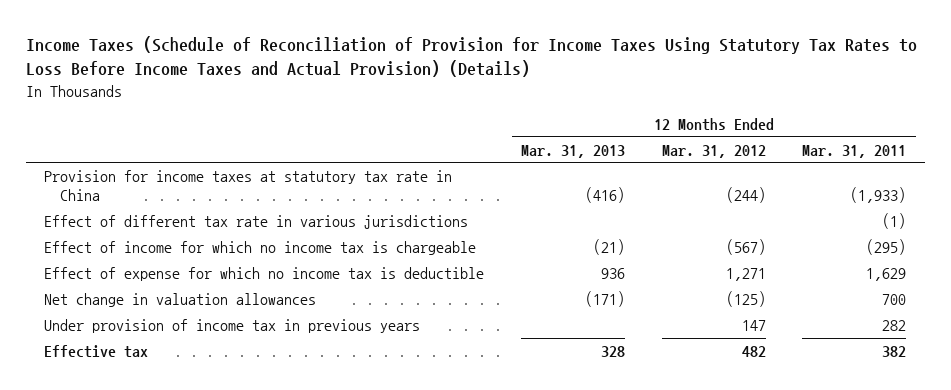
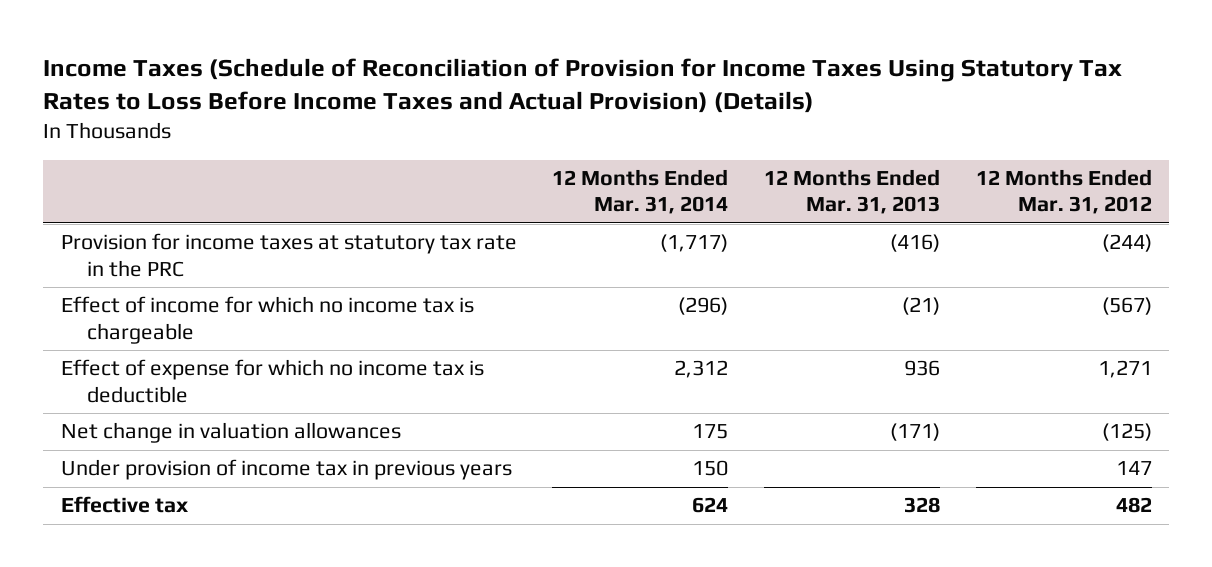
- | 12 Months Ended Mar. 31, 2013 | 12 Months Ended Mar. 31, 2012 | 12 Months Ended Mar. 31, 2011
+ | 12 Months Ended Mar. 31, 2014 | 12 Months Ended Mar. 31, 2013 | 12 Months Ended Mar. 31, 2012
- Provision for income taxes at statutory tax rate in China | (416) | (244) | (1,933)
- Effect of different tax rate in various jurisdictions | | | (1)
+ Provision for income taxes at statutory tax rate in the PRC | (1,717) | (416) | (244)

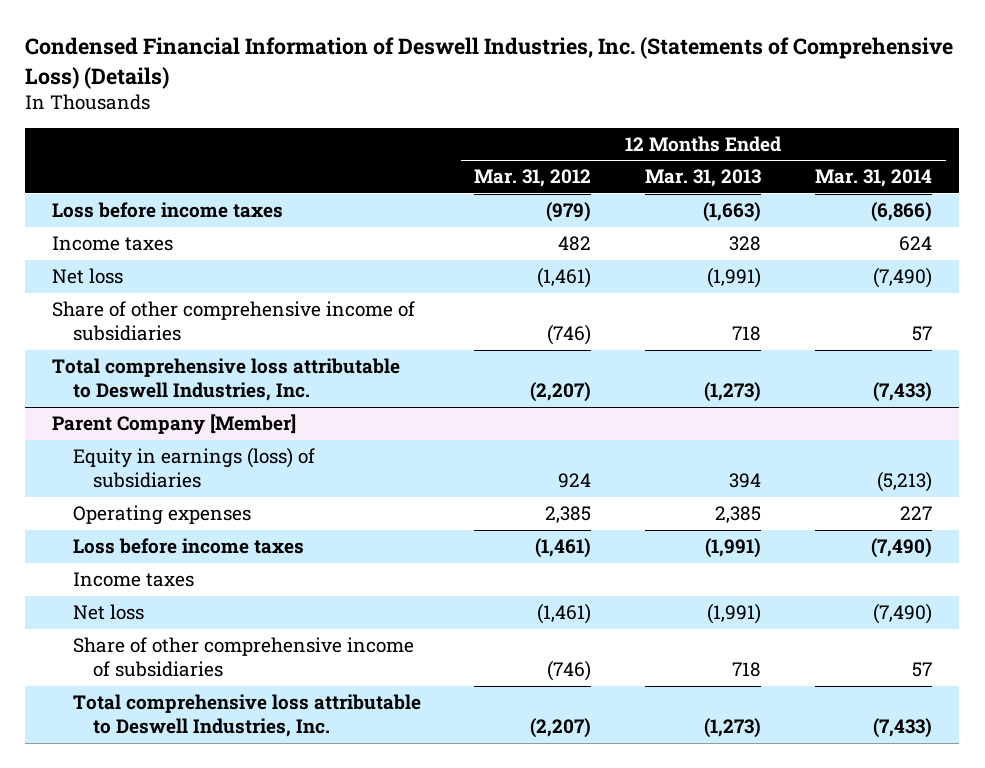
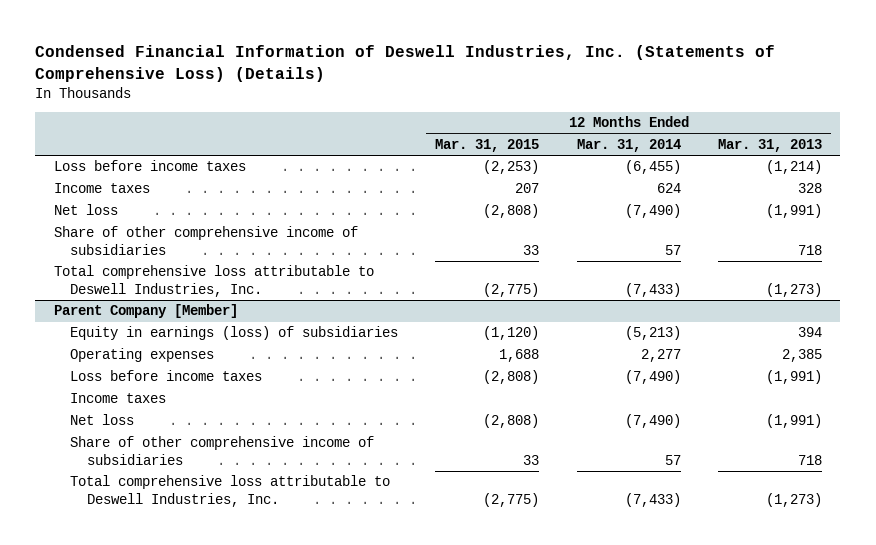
- | 12 Months Ended Mar. 31, 2012 | 12 Months Ended Mar. 31, 2013 | 12 Months Ended Mar. 31, 2014
+ | 12 Months Ended Mar. 31, 2015 | 12 Months Ended Mar. 31, 2014 | 12 Months Ended Mar. 31, 2013
- Loss before income taxes | (979) | (1,663) | (6,866)
+ Loss before income taxes | (2,253) | (6,455) | (1,214)
@ Parent Company [Member]
- Operating expenses | 2,385 | 2,385 | 227
+ Operating expenses | 1,688 | 2,277 | 2,385

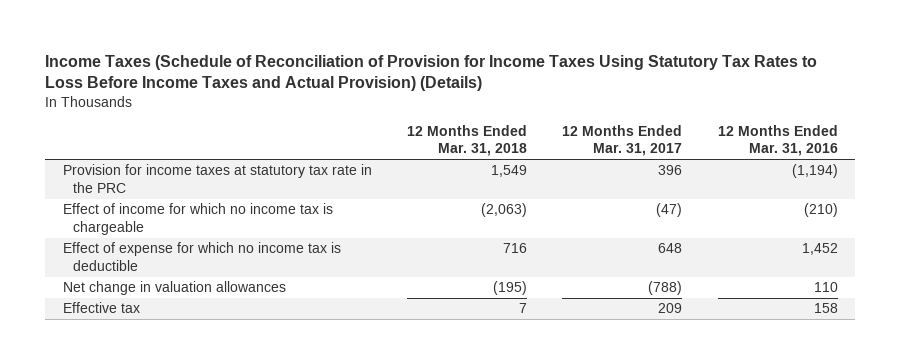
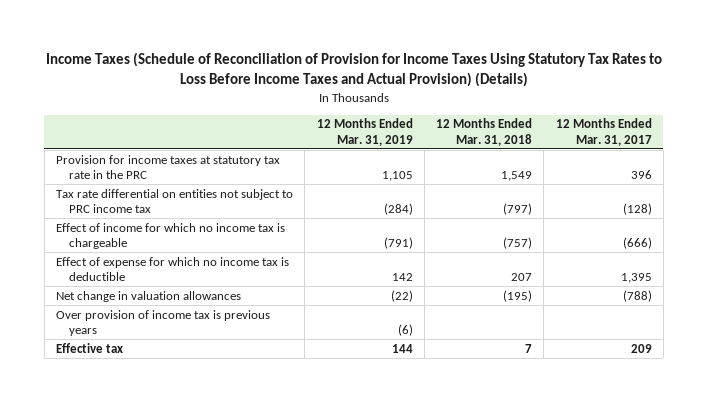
- | 12 Months Ended Mar. 31, 2018 | 12 Months Ended Mar. 31, 2017 | 12 Months Ended Mar. 31, 2016
+ | 12 Months Ended Mar. 31, 2019 | 12 Months Ended Mar. 31, 2018 | 12 Months Ended Mar. 31, 2017
- Effect of income for which no income tax is chargeable | (2,063) | (47) | (210)
- Effect of expense for which no income tax is deductible | 716 | 648 | 1,452
+ Tax rate differential on entities not subject to PRC income tax | (284) | (797) | (128)
+ Effect of income for which no income tax is chargeable | (791) | (757) | (666)
+ Effect of expense for which no income tax is deductible | 142 | 207 | 1,395
+ Over provision of income tax is previous years | (6) | |

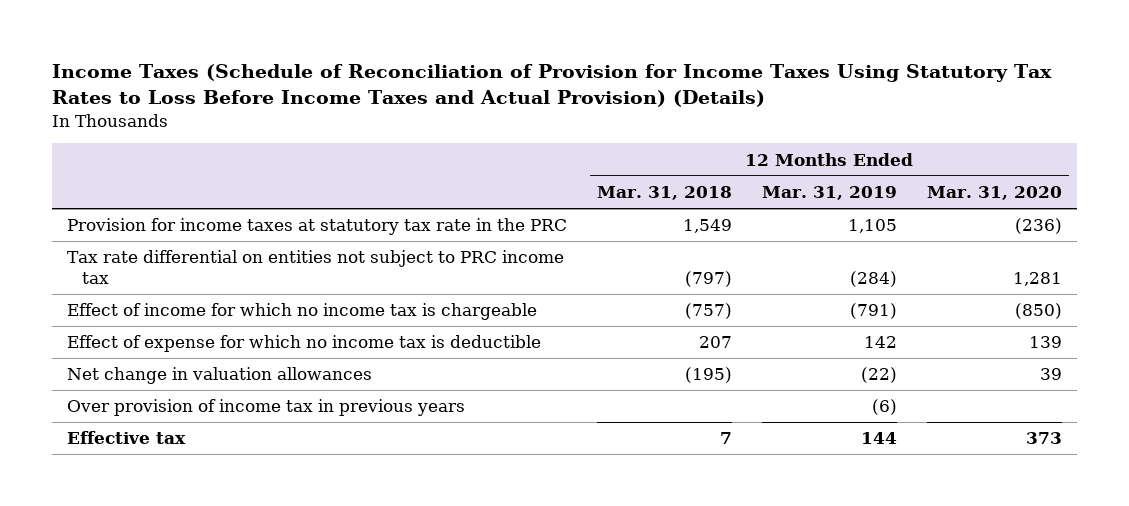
- | 12 Months Ended Mar. 31, 2019 | 12 Months Ended Mar. 31, 2018 | 12 Months Ended Mar. 31, 2017
+ | 12 Months Ended Mar. 31, 2018 | 12 Months Ended Mar. 31, 2019 | 12 Months Ended Mar. 31, 2020
- Over provision of income tax is previous years | (6) | |
+ Over provision of income tax in previous years | | (6) |

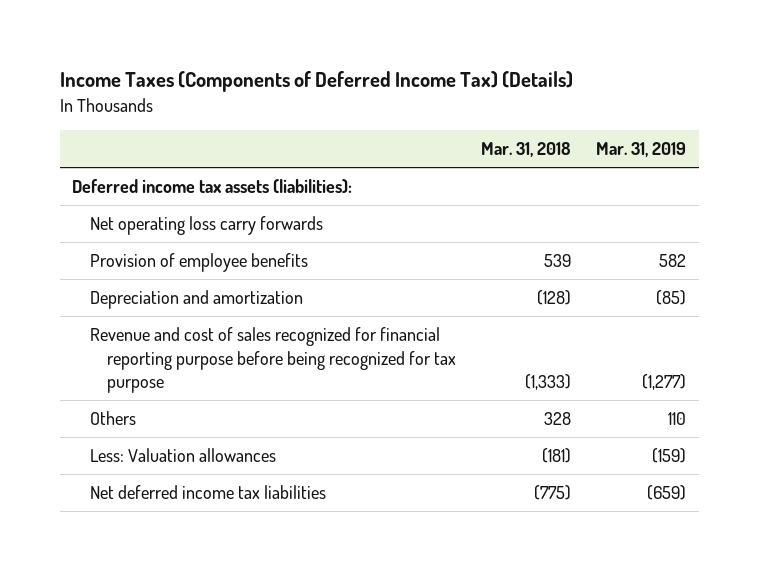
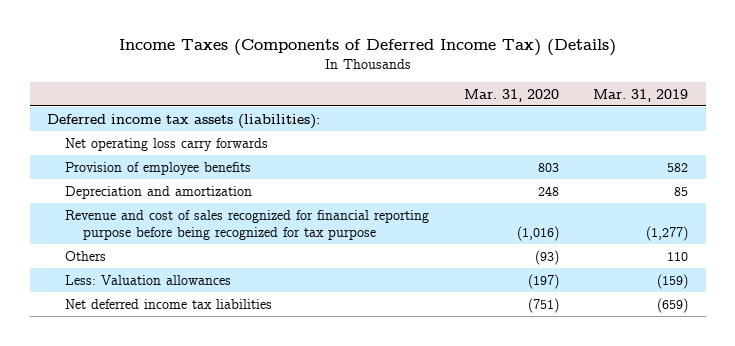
- | Mar. 31, 2018 | Mar. 31, 2019
+ | Mar. 31, 2020 | Mar. 31, 2019
- Depreciation and amortization | (128) | (85)
+ Depreciation and amortization | 248 | 85

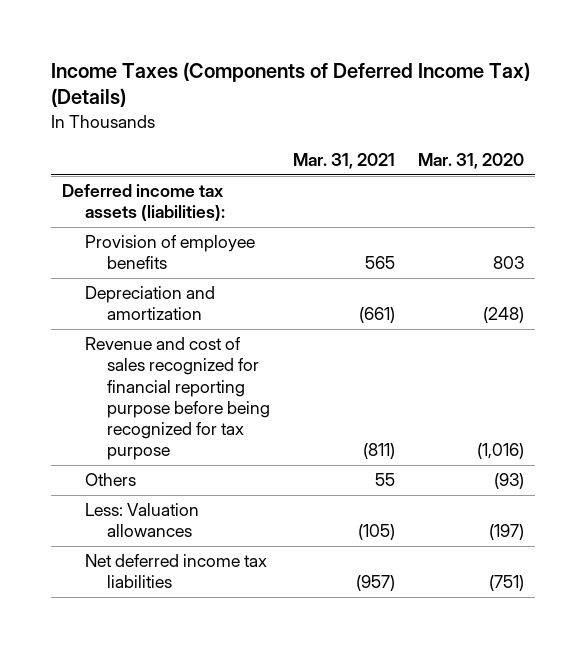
- | Mar. 31, 2020 | Mar. 31, 2019
+ | Mar. 31, 2021 | Mar. 31, 2020
- Net operating loss carry forwards
- Depreciation and amortization | 248 | 85
+ Depreciation and amortization | (661) | (248)

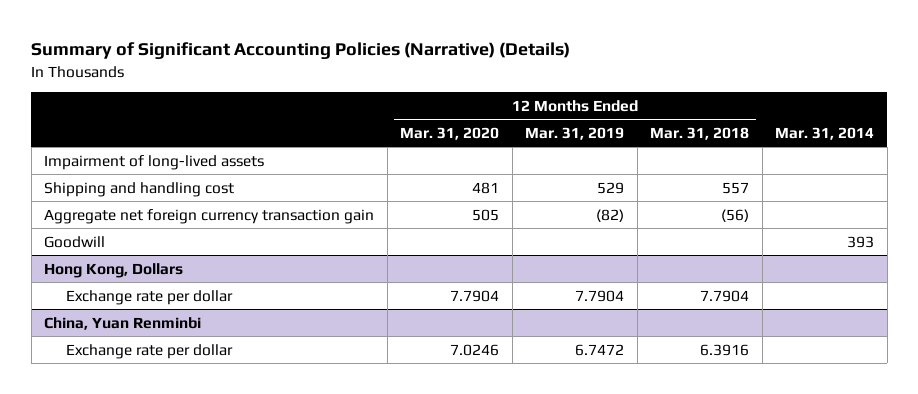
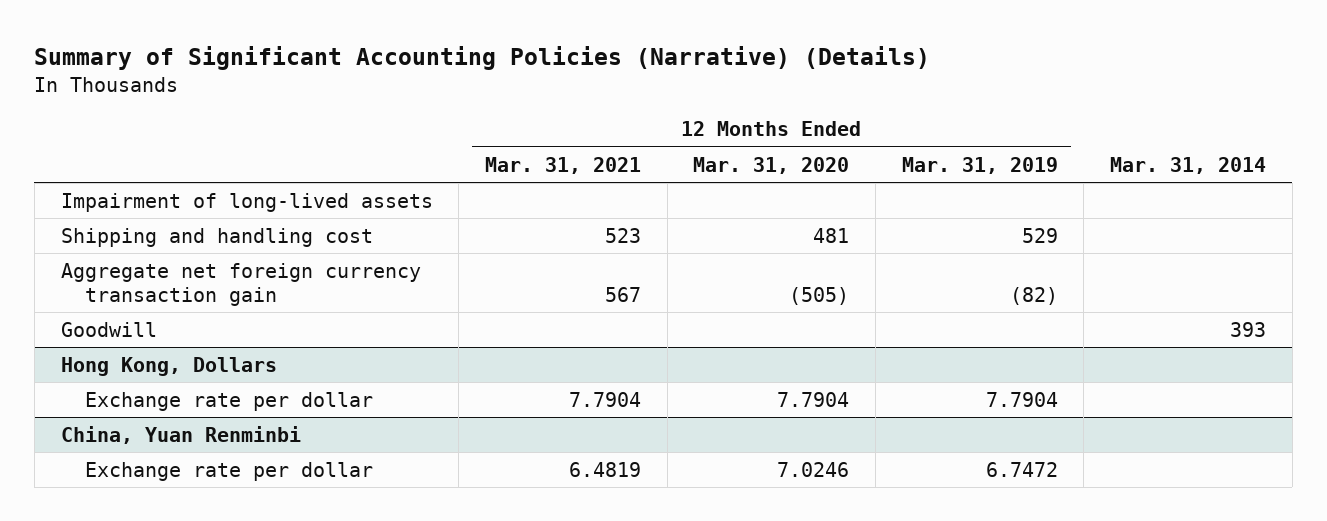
- | 12 Months Ended Mar. 31, 2020 | 12 Months Ended Mar. 31, 2019 | 12 Months Ended Mar. 31, 2018 | Mar. 31, 2014
+ | 12 Months Ended Mar. 31, 2021 | 12 Months Ended Mar. 31, 2020 | 12 Months Ended Mar. 31, 2019 | Mar. 31, 2014
- Aggregate net foreign currency transaction gain | 505 | (82) | (56) |
+ Aggregate net foreign currency transaction gain | 567 | (505) | (82) |

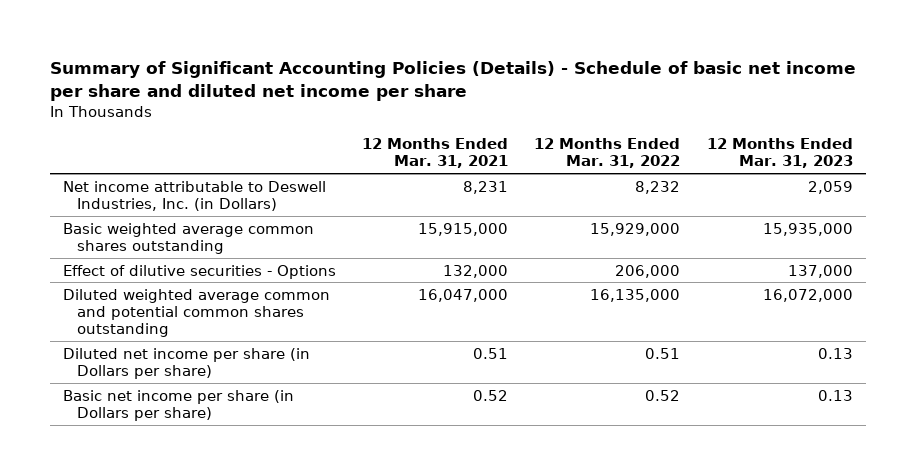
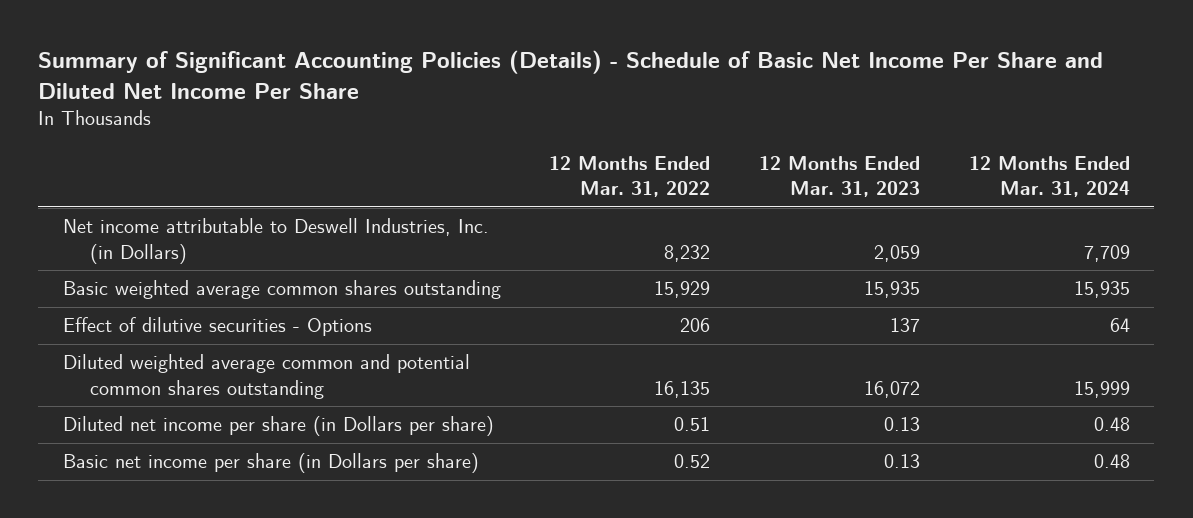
- Summary of Significant Accounting Policies (Details) - Schedule of basic net income per share and diluted net income per share
+ Summary of Significant Accounting Policies (Details) - Schedule of Basic Net Income Per Share and Diluted Net Income Per Share
- | 12 Months Ended Mar. 31, 2021 | 12 Months Ended Mar. 31, 2022 | 12 Months Ended Mar. 31, 2023
+ | 12 Months Ended Mar. 31, 2022 | 12 Months Ended Mar. 31, 2023 | 12 Months Ended Mar. 31, 2024
- Basic weighted average common shares outstanding | 15,915,000 | 15,929,000 | 15,935,000
- Effect of dilutive securities - Options | 132,000 | 206,000 | 137,000
- Diluted weighted average common and potential common shares outstanding | 16,047,000 | 16,135,000 | 16,072,000
+ Basic weighted average common shares outstanding | 15,929 | 15,935 | 15,935
+ Effect of dilutive securities - Options | 206 | 137 | 64
+ Diluted weighted average common and potential common shares outstanding | 16,135 | 16,072 | 15,999

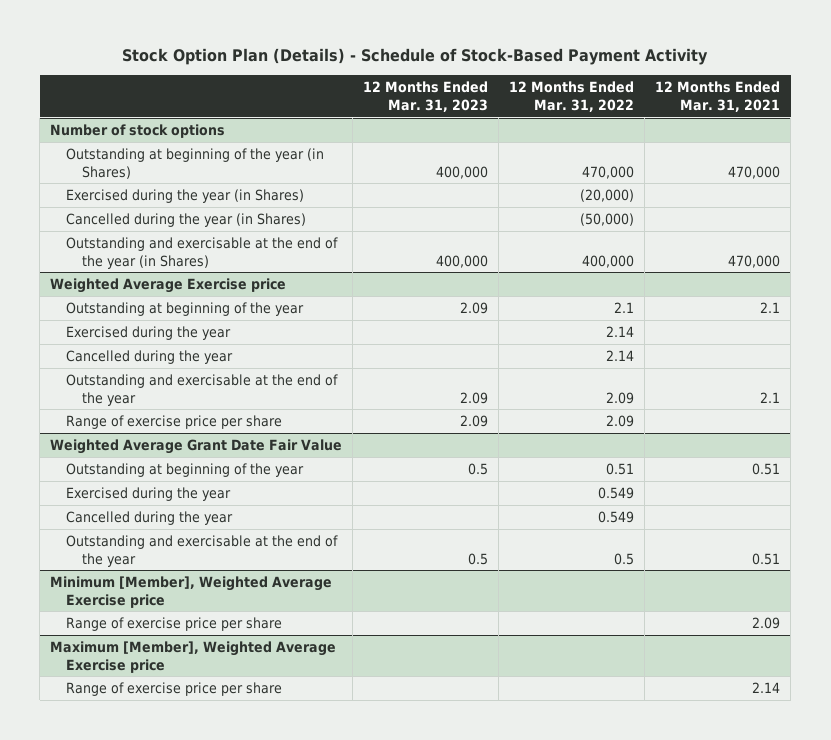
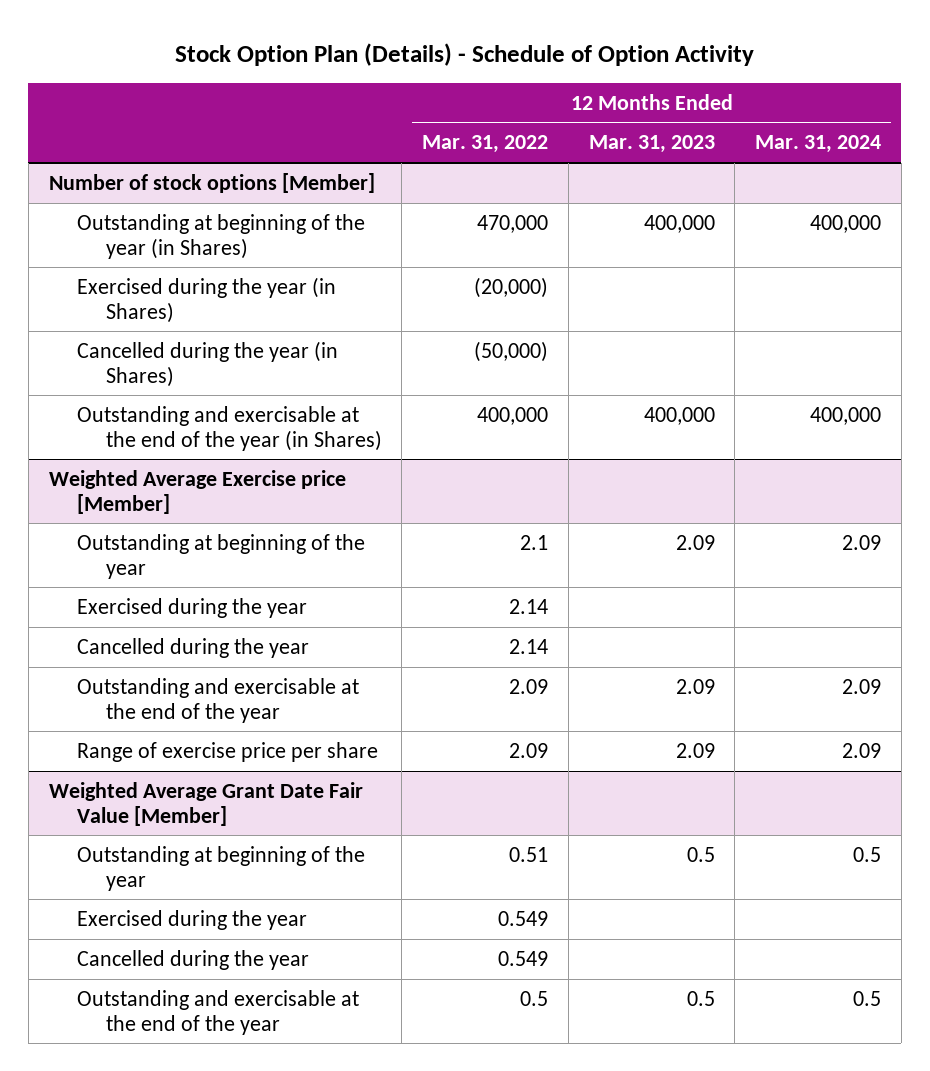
- Stock Option Plan (Details) - Schedule of Stock-Based Payment Activity
+ Stock Option Plan (Details) - Schedule of Option Activity
- | 12 Months Ended Mar. 31, 2023 | 12 Months Ended Mar. 31, 2022 | 12 Months Ended Mar. 31, 2021
+ | 12 Months Ended Mar. 31, 2022 | 12 Months Ended Mar. 31, 2023 | 12 Months Ended Mar. 31, 2024
- Number of stock options
+ Number of stock options [Member]
- Weighted Average Exercise price
+ Weighted Average Exercise price [Member]
- Weighted Average Grant Date Fair Value
+ Weighted Average Grant Date Fair Value [Member]
- Minimum [Member], Weighted Average Exercise price
- Range of exercise price per share | | | 2.09
- Maximum [Member], Weighted Average Exercise price
- Range of exercise price per share | | | 2.14

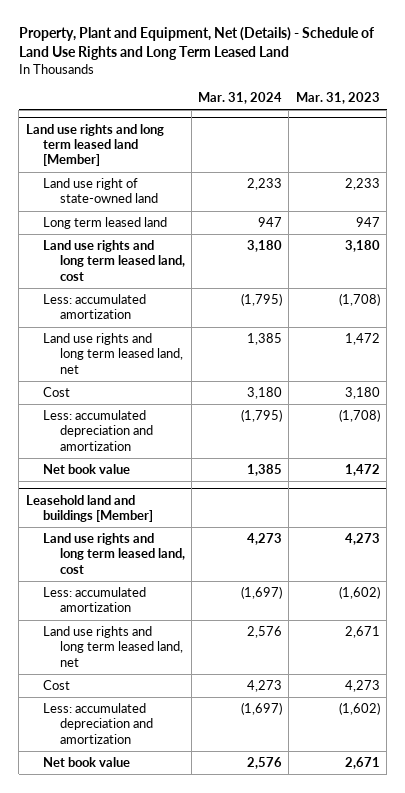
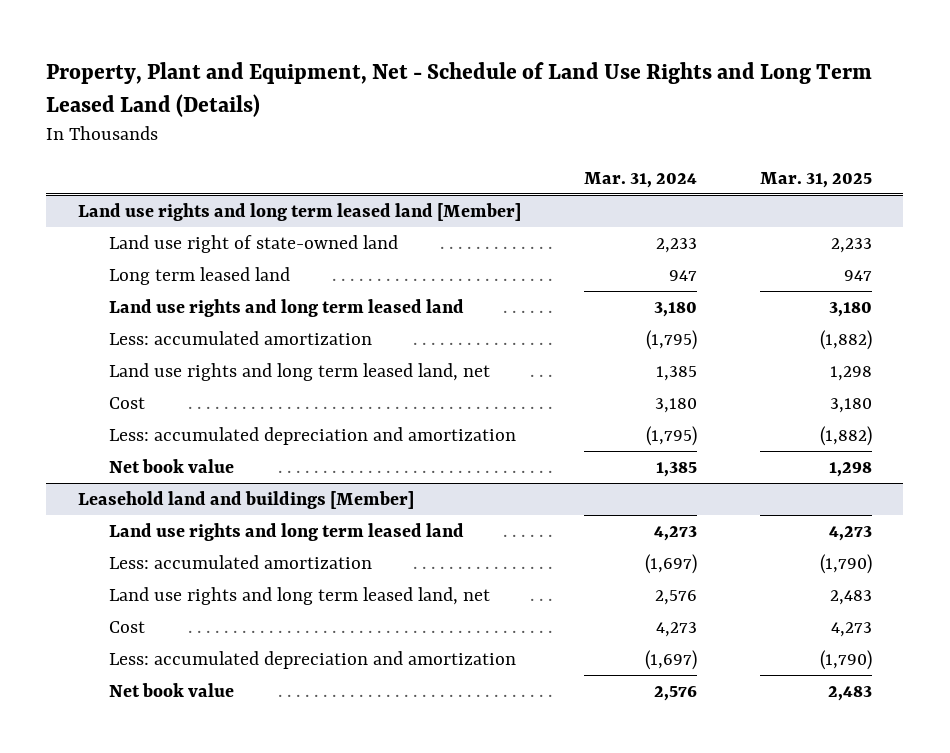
- Property, Plant and Equipment, Net (Details) - Schedule of Land Use Rights and Long Term Leased Land
+ Property, Plant and Equipment, Net - Schedule of Land Use Rights and Long Term Leased Land (Details)
- | Mar. 31, 2024 | Mar. 31, 2023
+ | Mar. 31, 2024 | Mar. 31, 2025
@ Land use rights and long term leased land [Member]
- Land use rights and long term leased land, cost | 3,180 | 3,180
+ Land use rights and long term leased land | 3,180 | 3,180
@ Leasehold land and buildings [Member]
- Land use rights and long term leased land, cost | 4,273 | 4,273
+ Land use rights and long term leased land | 4,273 | 4,273

